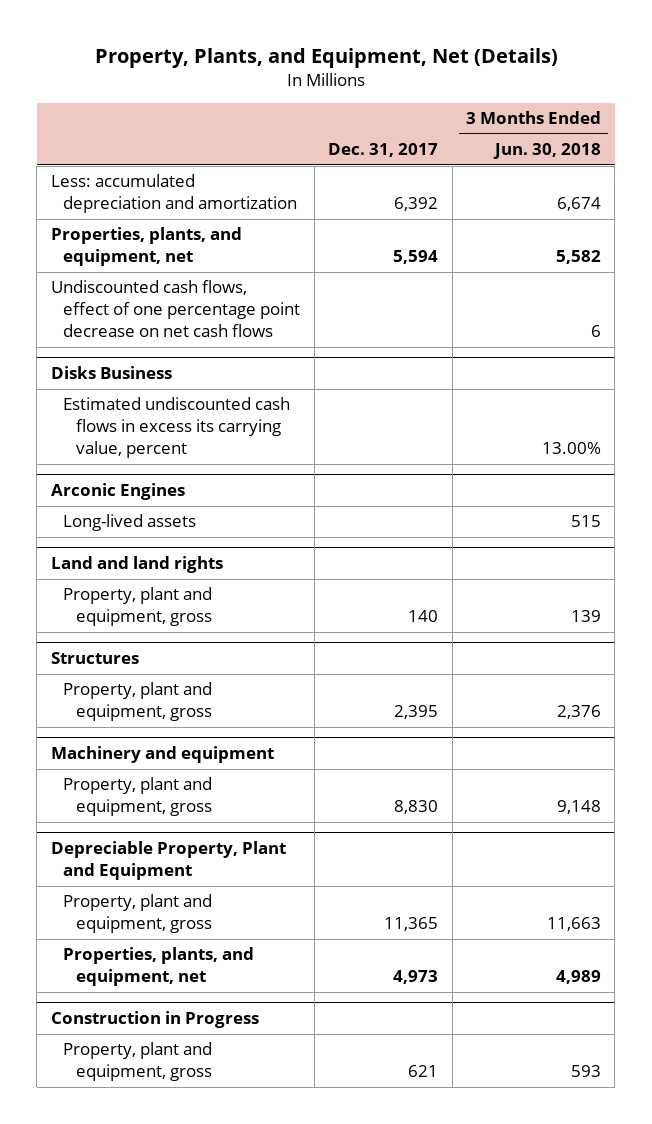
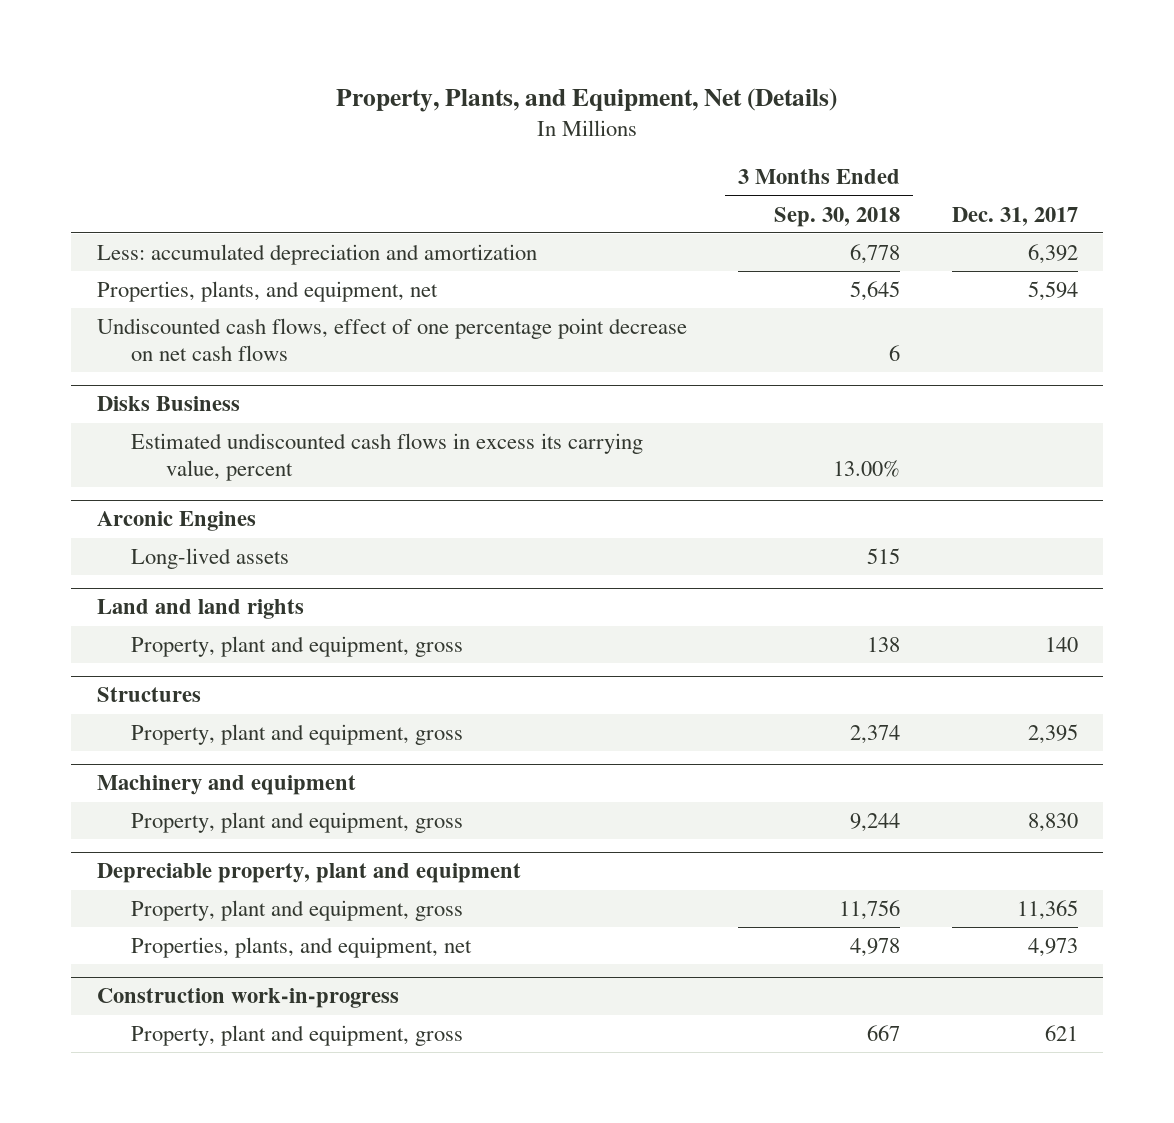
- | Dec. 31, 2017 | 3 Months Ended Jun. 30, 2018
+ | 3 Months Ended Sep. 30, 2018 | Dec. 31, 2017
- Depreciable Property, Plant and Equipment
+ Depreciable property, plant and equipment
- Construction in Progress
+ Construction work-in-progress

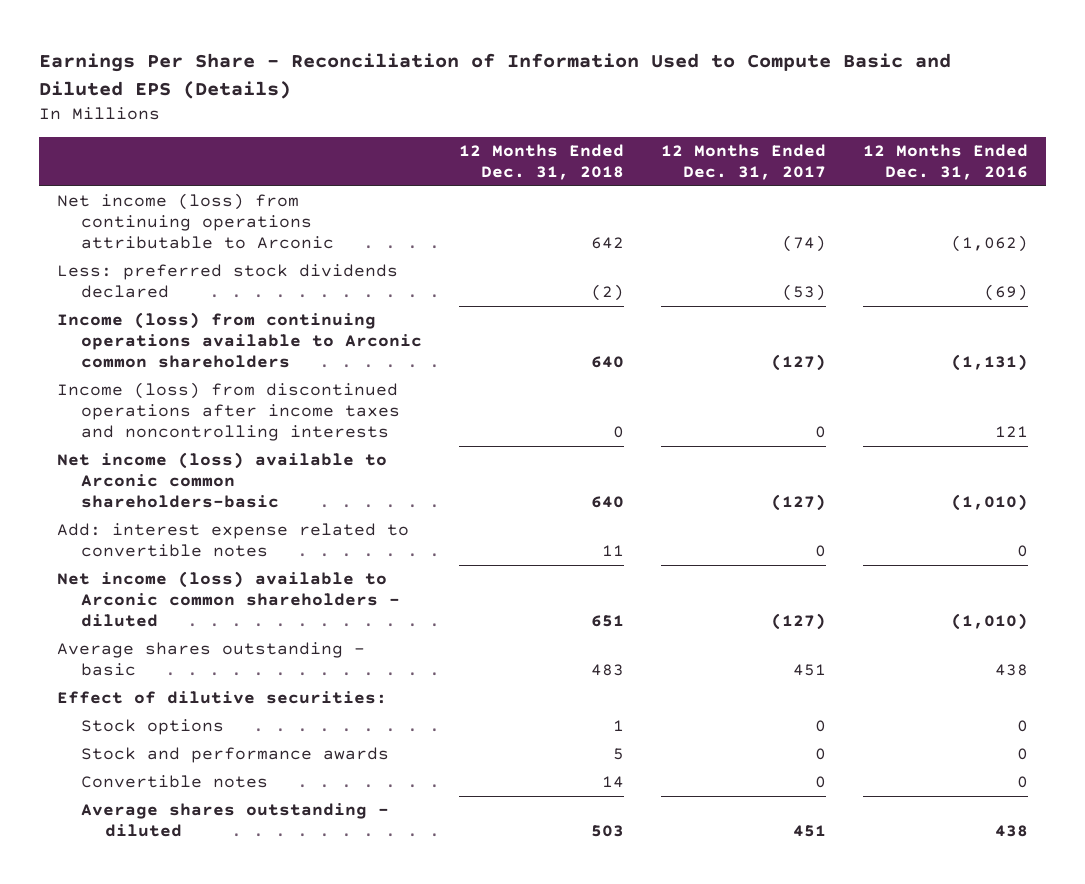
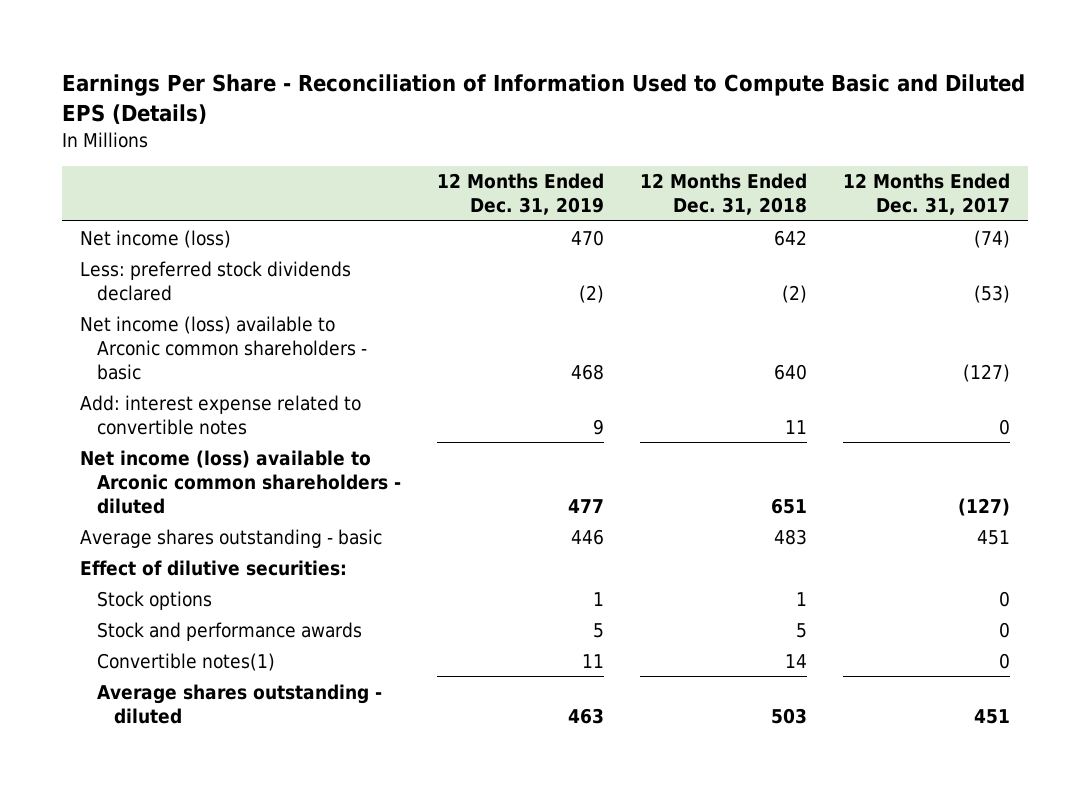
- | 12 Months Ended Dec. 31, 2018 | 12 Months Ended Dec. 31, 2017 | 12 Months Ended Dec. 31, 2016
+ | 12 Months Ended Dec. 31, 2019 | 12 Months Ended Dec. 31, 2018 | 12 Months Ended Dec. 31, 2017
- Net income (loss) from continuing operations attributable to Arconic | 642 | (74) | (1,062)
+ Net income (loss) | 470 | 642 | (74)
- Income (loss) from continuing operations available to Arconic common shareholders | 640 | (127) | (1,131)
- Income (loss) from discontinued operations after income taxes and noncontrolling interests | 0 | 0 | 121
- Net income (loss) available to Arconic common shareholders-basic | 640 | (127) | (1,010)
+ Net income (loss) available to Arconic common shareholders - basic | 468 | 640 | (127)
- Convertible notes | 14 | 0 | 0
+ Convertible notes(1) | 11 | 14 | 0

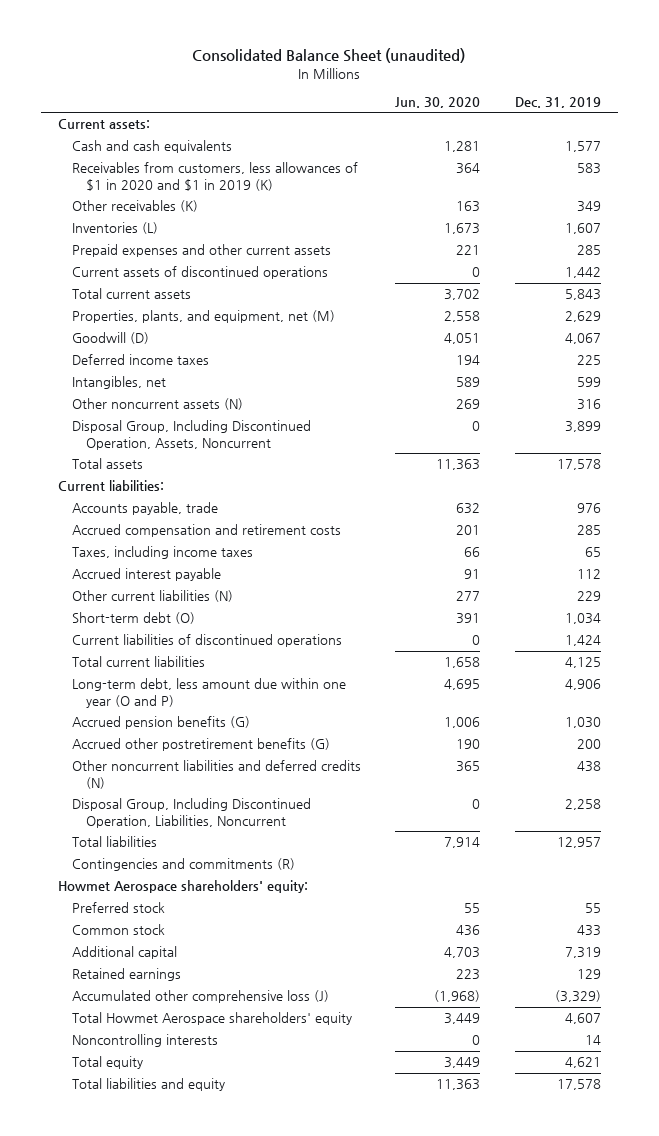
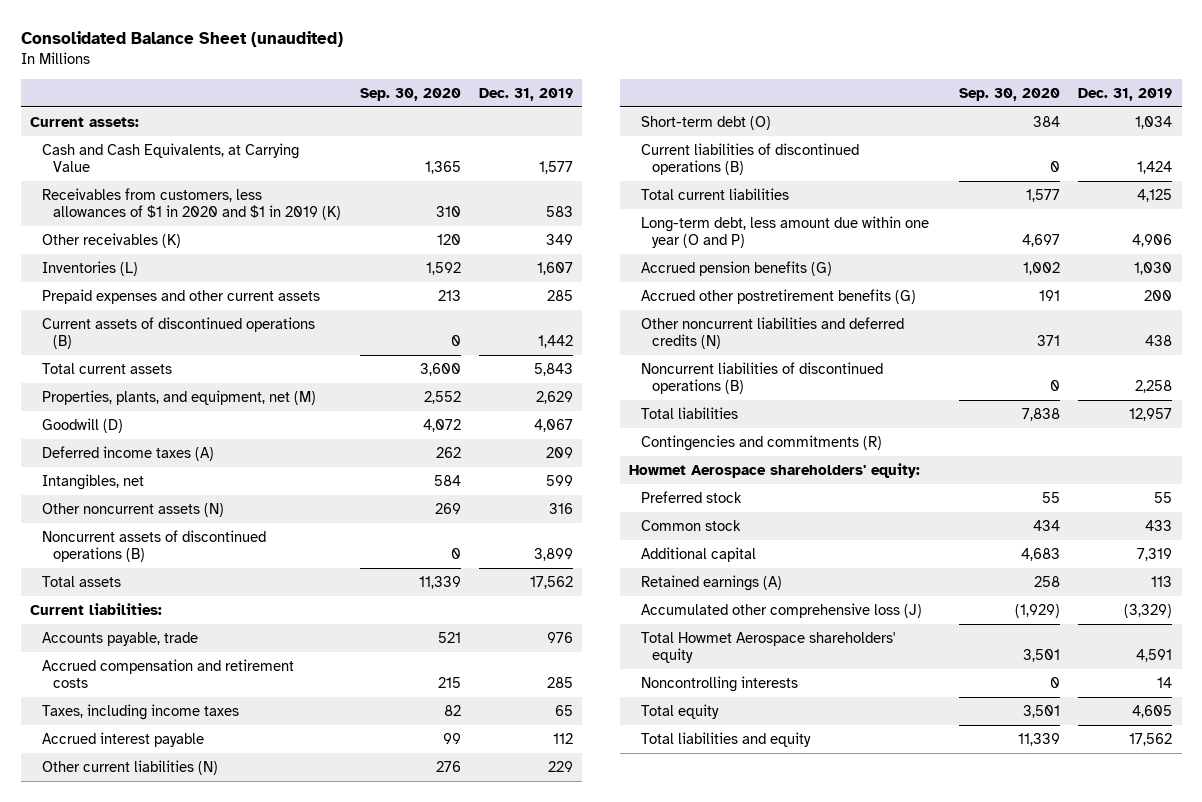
- | Jun. 30, 2020 | Dec. 31, 2019
+ | Sep. 30, 2020 | Dec. 31, 2019
- Cash and cash equivalents | 1,281 | 1,577
+ Cash and Cash Equivalents, at Carrying Value | 1,365 | 1,577
- Current assets of discontinued operations | 0 | 1,442
+ Current assets of discontinued operations (B) | 0 | 1,442
- Deferred income taxes | 194 | 225
+ Deferred income taxes (A) | 262 | 209
- Disposal Group, Including Discontinued Operation, Assets, Noncurrent | 0 | 3,899
- Total assets | 11,363 | 17,578
+ Noncurrent assets of discontinued operations (B) | 0 | 3,899
+ Total assets | 11,339 | 17,562
- Current liabilities of discontinued operations | 0 | 1,424
+ Current liabilities of discontinued operations (B) | 0 | 1,424
- Disposal Group, Including Discontinued Operation, Liabilities, Noncurrent | 0 | 2,258
+ Noncurrent liabilities of discontinued operations (B) | 0 | 2,258
- Retained earnings | 223 | 129
+ Retained earnings (A) | 258 | 113
- Total Howmet Aerospace shareholders' equity | 3,449 | 4,607
+ Total Howmet Aerospace shareholders' equity | 3,501 | 4,591
- Total equity | 3,449 | 4,621
- Total liabilities and equity | 11,363 | 17,578
+ Total equity | 3,501 | 4,605
+ Total liabilities and equity | 11,339 | 17,562

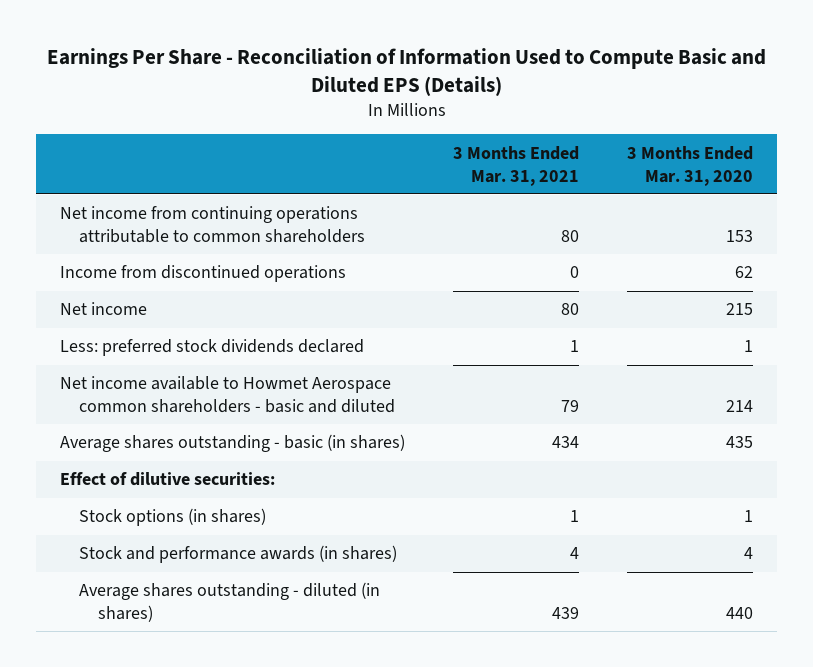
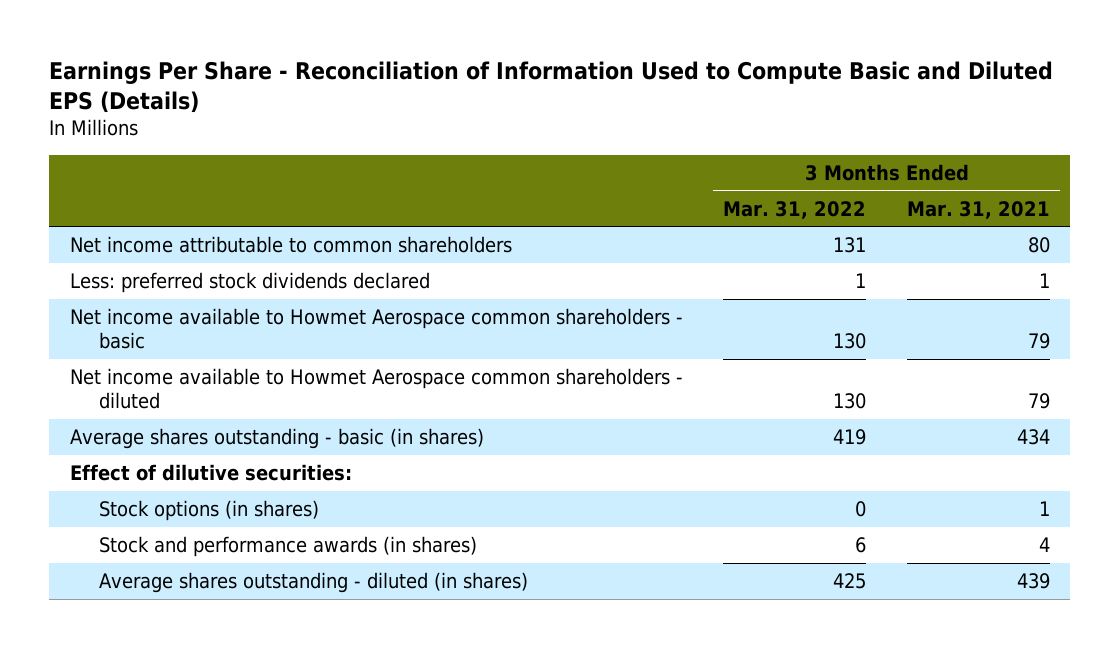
- | 3 Months Ended Mar. 31, 2021 | 3 Months Ended Mar. 31, 2020
+ | 3 Months Ended Mar. 31, 2022 | 3 Months Ended Mar. 31, 2021
- Net income from continuing operations attributable to common shareholders | 80 | 153
- Income from discontinued operations | 0 | 62
- Net income | 80 | 215
+ Net income attributable to common shareholders | 131 | 80
- Net income available to Howmet Aerospace common shareholders - basic and diluted | 79 | 214
+ Net income available to Howmet Aerospace common shareholders - basic | 130 | 79
+ Net income available to Howmet Aerospace common shareholders - diluted | 130 | 79

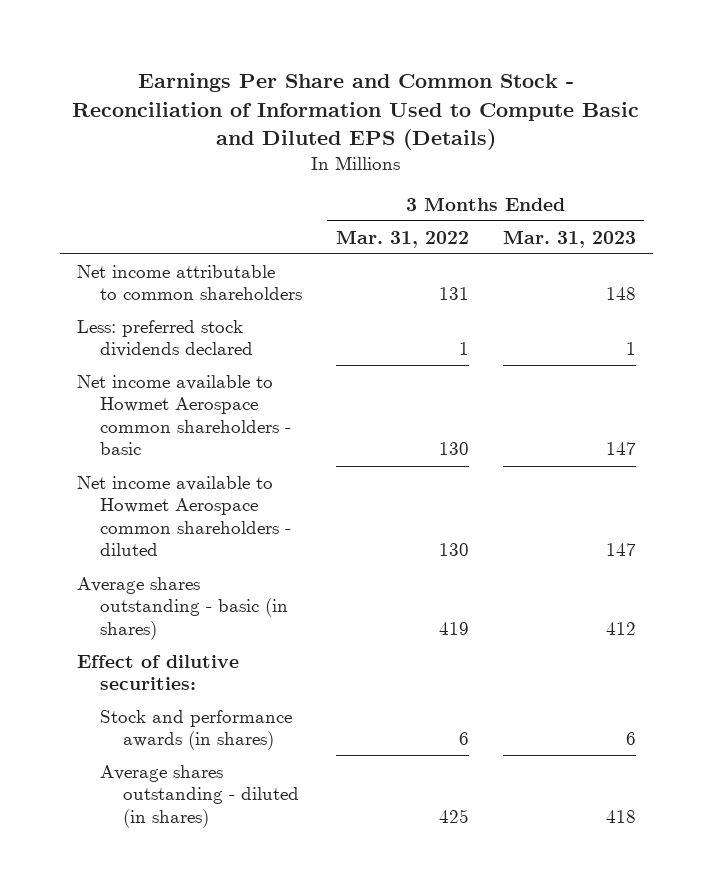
- Earnings Per Share - Reconciliation of Information Used to Compute Basic and Diluted EPS (Details)
+ Earnings Per Share and Common Stock - Reconciliation of Information Used to Compute Basic and Diluted EPS (Details)
- | 3 Months Ended Mar. 31, 2022 | 3 Months Ended Mar. 31, 2021
+ | 3 Months Ended Mar. 31, 2022 | 3 Months Ended Mar. 31, 2023
- Stock options (in shares) | 0 | 1

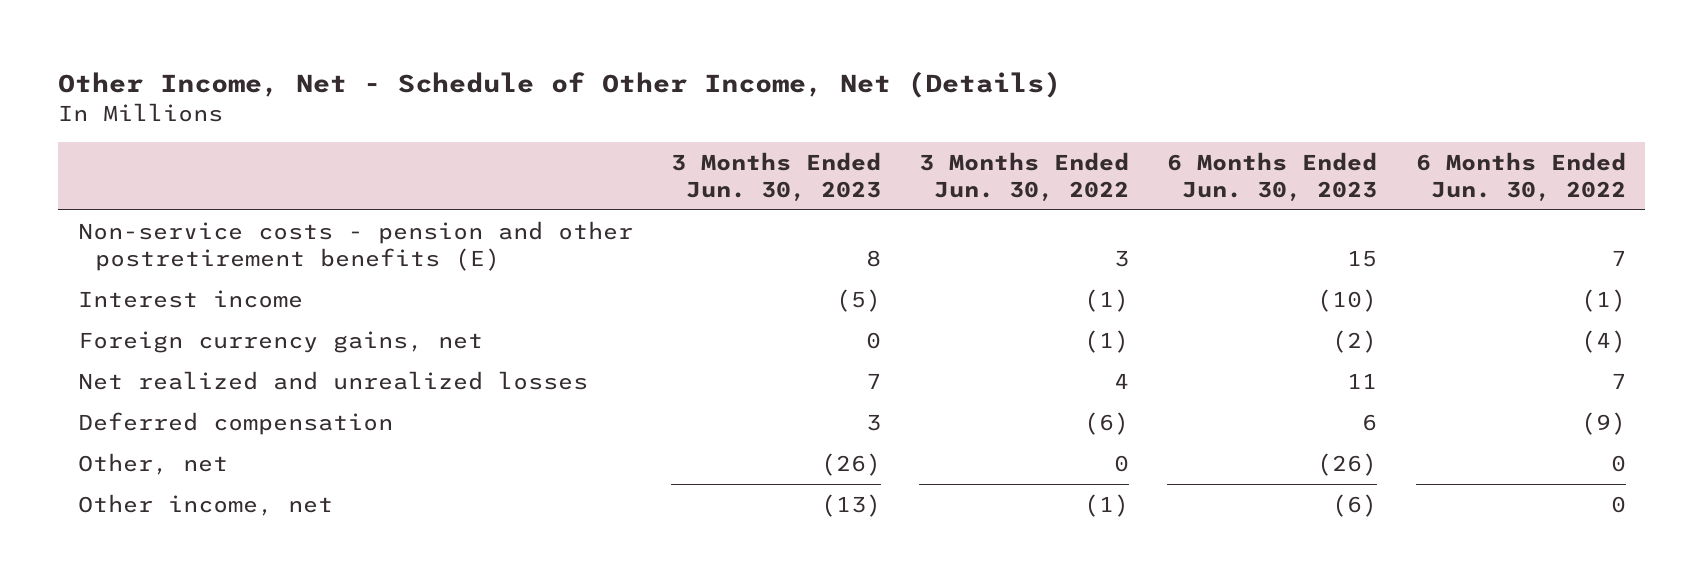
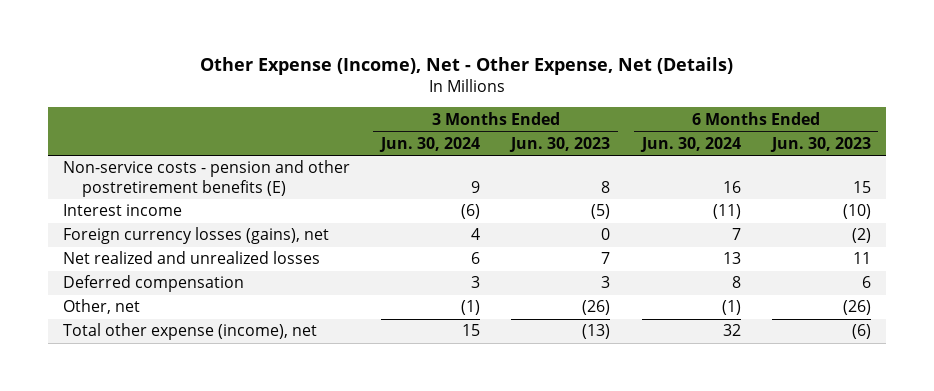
- Other Income, Net - Schedule of Other Income, Net (Details)
+ Other Expense (Income), Net - Other Expense, Net (Details)
- | 3 Months Ended Jun. 30, 2023 | 3 Months Ended Jun. 30, 2022 | 6 Months Ended Jun. 30, 2023 | 6 Months Ended Jun. 30, 2022
+ | 3 Months Ended Jun. 30, 2024 | 3 Months Ended Jun. 30, 2023 | 6 Months Ended Jun. 30, 2024 | 6 Months Ended Jun. 30, 2023
- Foreign currency gains, net | 0 | (1) | (2) | (4)
+ Foreign currency losses (gains), net | 4 | 0 | 7 | (2)
- Other income, net | (13) | (1) | (6) | 0
+ Total other expense (income), net | 15 | (13) | 32 | (6)

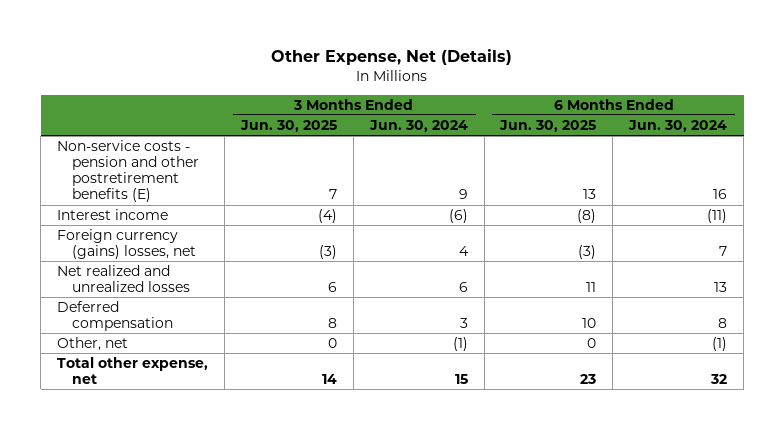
- Other Expense (Income), Net - Other Expense, Net (Details)
+ Other Expense, Net (Details)
- | 3 Months Ended Jun. 30, 2024 | 3 Months Ended Jun. 30, 2023 | 6 Months Ended Jun. 30, 2024 | 6 Months Ended Jun. 30, 2023
+ | 3 Months Ended Jun. 30, 2025 | 3 Months Ended Jun. 30, 2024 | 6 Months Ended Jun. 30, 2025 | 6 Months Ended Jun. 30, 2024
- Foreign currency losses (gains), net | 4 | 0 | 7 | (2)
+ Foreign currency (gains) losses, net | (3) | 4 | (3) | 7
- Total other expense (income), net | 15 | (13) | 32 | (6)
+ Total other expense, net | 14 | 15 | 23 | 32

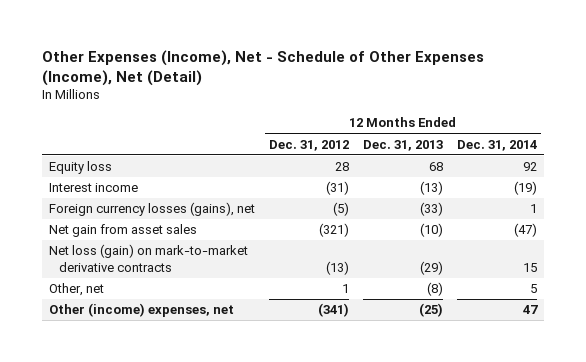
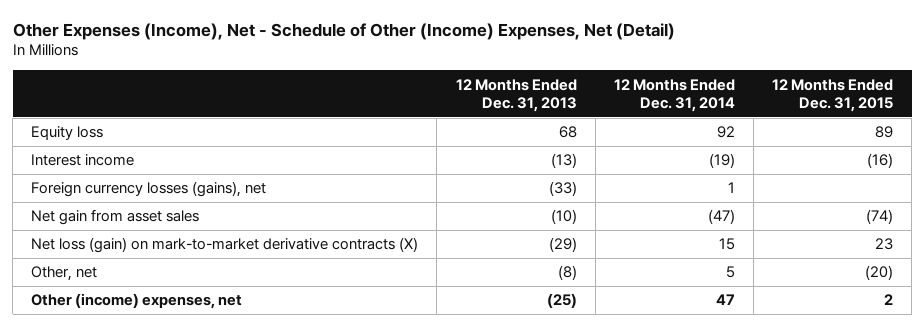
- Other Expenses (Income), Net - Schedule of Other Expenses (Income), Net (Detail)
+ Other Expenses (Income), Net - Schedule of Other (Income) Expenses, Net (Detail)
- | 12 Months Ended Dec. 31, 2012 | 12 Months Ended Dec. 31, 2013 | 12 Months Ended Dec. 31, 2014
+ | 12 Months Ended Dec. 31, 2013 | 12 Months Ended Dec. 31, 2014 | 12 Months Ended Dec. 31, 2015
- Net loss (gain) on mark-to-market derivative contracts | (13) | (29) | 15
+ Net loss (gain) on mark-to-market derivative contracts (X) | (29) | 15 | 23

